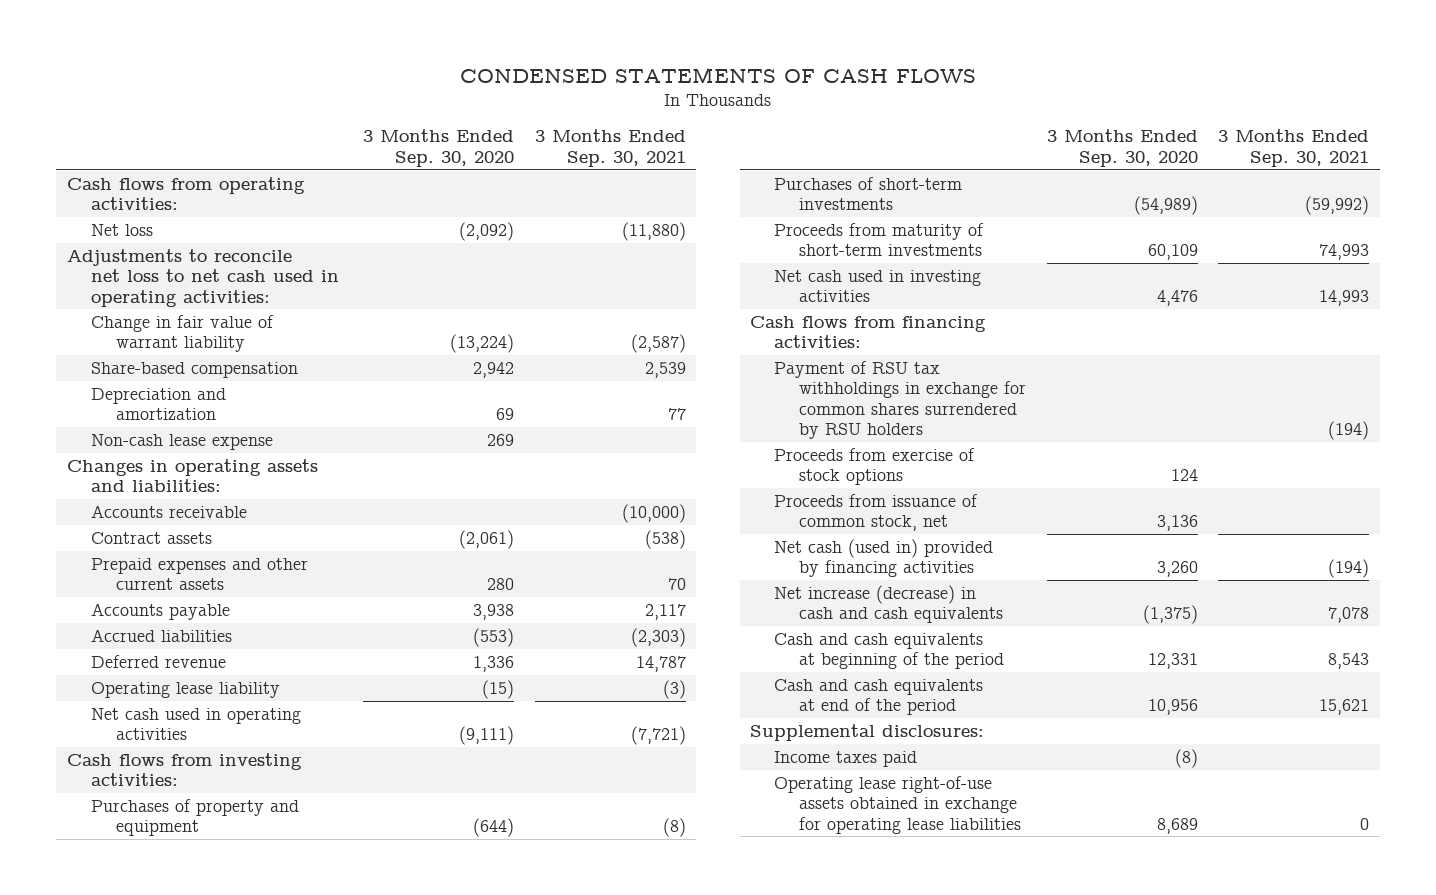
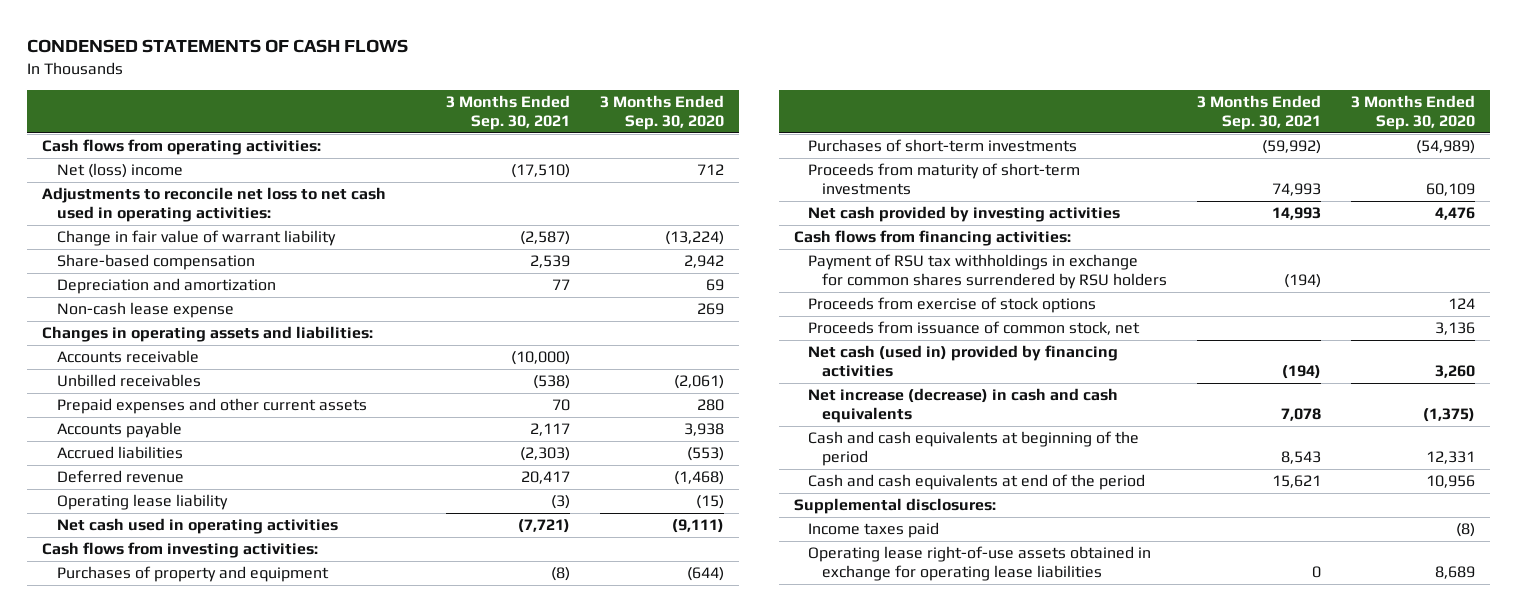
- | 3 Months Ended Sep. 30, 2020 | 3 Months Ended Sep. 30, 2021
+ | 3 Months Ended Sep. 30, 2021 | 3 Months Ended Sep. 30, 2020
- Net loss | (2,092) | (11,880)
+ Net (loss) income | (17,510) | 712
- Contract assets | (2,061) | (538)
+ Unbilled receivables | (538) | (2,061)
- Deferred revenue | 1,336 | 14,787
+ Deferred revenue | 20,417 | (1,468)
- Net cash used in investing activities | 4,476 | 14,993
+ Net cash provided by investing activities | 14,993 | 4,476

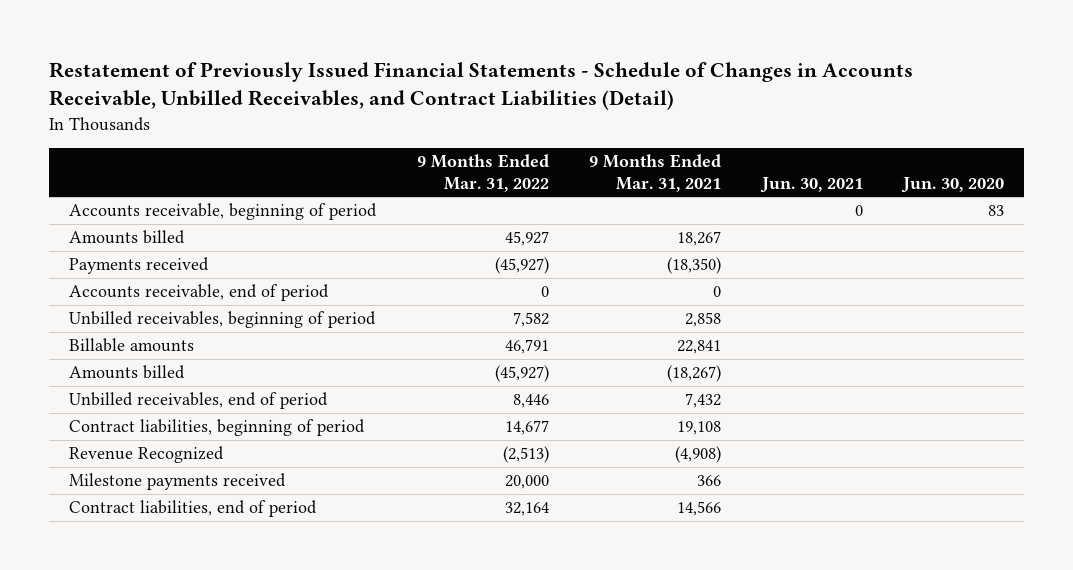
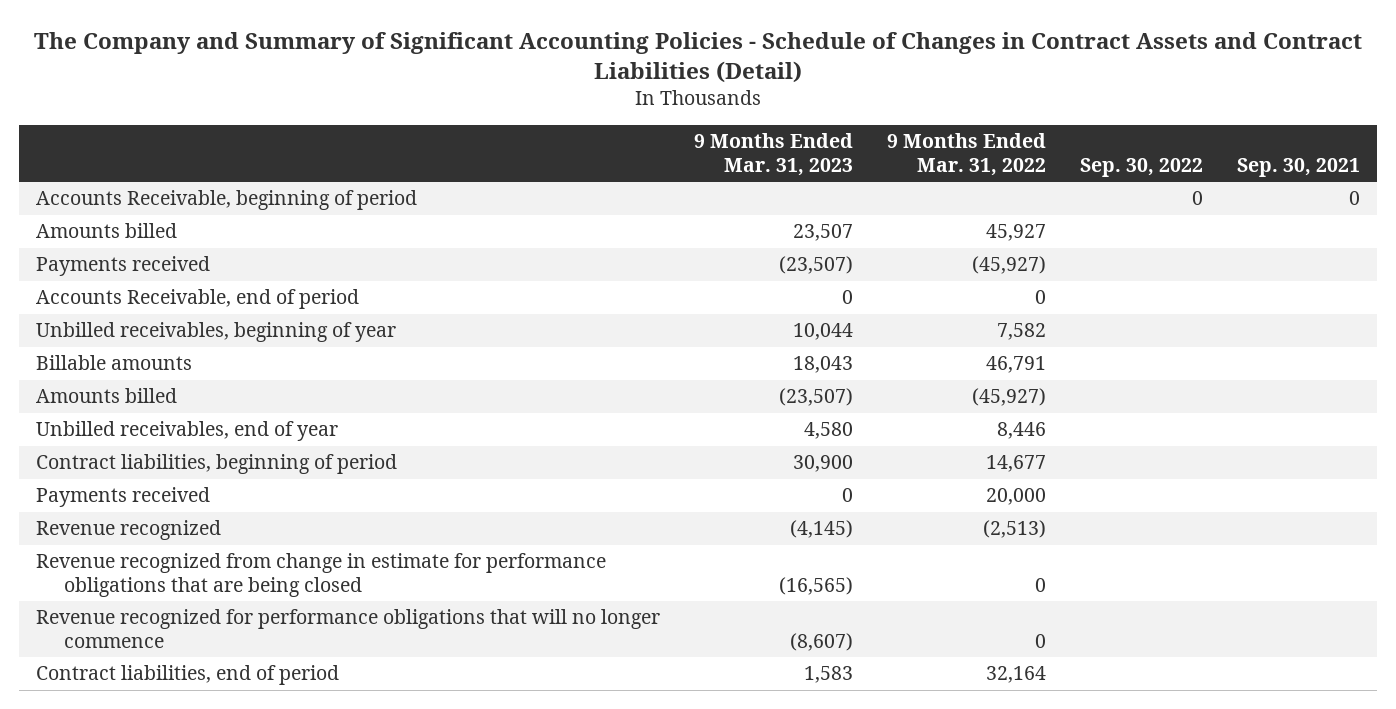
- Restatement of Previously Issued Financial Statements - Schedule of Changes in Accounts Receivable, Unbilled Receivables, and Contract Liabilities (Detail)
+ The Company and Summary of Significant Accounting Policies - Schedule of Changes in Contract Assets and Contract Liabilities (Detail)
- | 9 Months Ended Mar. 31, 2022 | 9 Months Ended Mar. 31, 2021 | Jun. 30, 2021 | Jun. 30, 2020
+ | 9 Months Ended Mar. 31, 2023 | 9 Months Ended Mar. 31, 2022 | Sep. 30, 2022 | Sep. 30, 2021
- Accounts receivable, beginning of period | | | 0 | 83
+ Accounts Receivable, beginning of period | | | 0 | 0
- Accounts receivable, end of period | 0 | 0 | |
- Unbilled receivables, beginning of period | 7,582 | 2,858 | |
+ Accounts Receivable, end of period | 0 | 0 | |
+ Unbilled receivables, beginning of year | 10,044 | 7,582 | |
- Unbilled receivables, end of period | 8,446 | 7,432 | |
+ Unbilled receivables, end of year | 4,580 | 8,446 | |
- Revenue Recognized | (2,513) | (4,908) | |
- Milestone payments received | 20,000 | 366 | |
+ Payments received | 0 | 20,000 | |
+ Revenue recognized | (4,145) | (2,513) | |
+ Revenue recognized from change in estimate for performance obligations that are being closed | (16,565) | 0 | |
+ Revenue recognized for performance obligations that will no longer commence | (8,607) | 0 | |

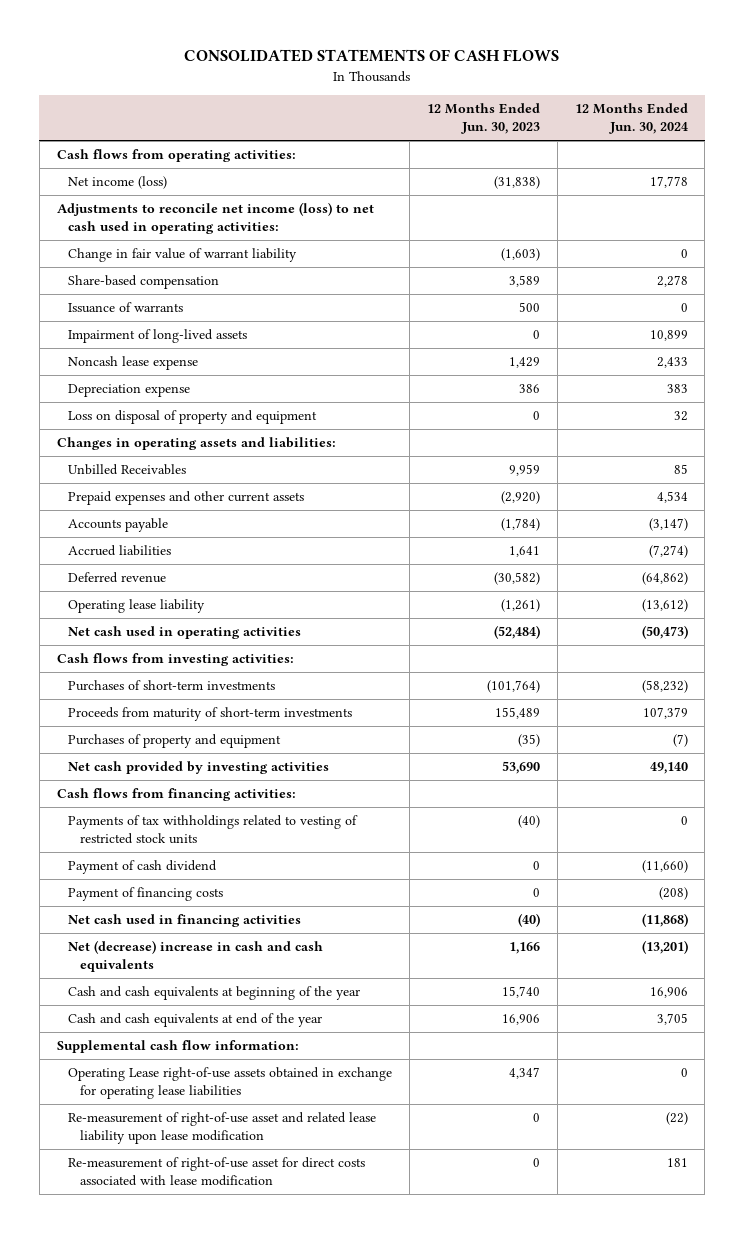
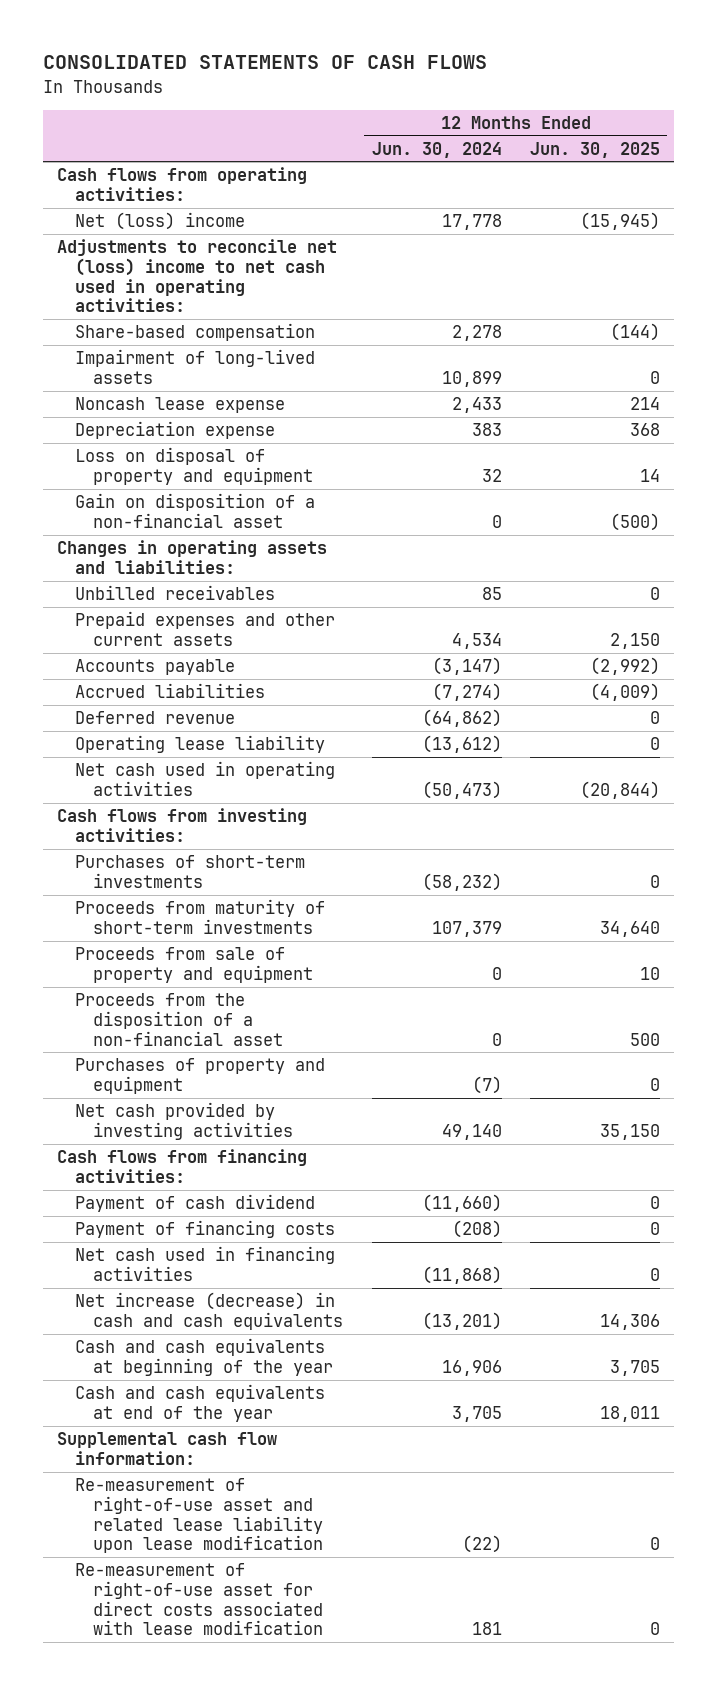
- | 12 Months Ended Jun. 30, 2023 | 12 Months Ended Jun. 30, 2024
+ | 12 Months Ended Jun. 30, 2024 | 12 Months Ended Jun. 30, 2025
- Net income (loss) | (31,838) | 17,778
- Adjustments to reconcile net income (loss) to net cash used in operating activities:
- Change in fair value of warrant liability | (1,603) | 0
+ Net (loss) income | 17,778 | (15,945)
+ Adjustments to reconcile net (loss) income to net cash used in operating activities:
- Issuance of warrants | 500 | 0
+ Gain on disposition of a non-financial asset | 0 | (500)
- Unbilled Receivables | 9,959 | 85
+ Unbilled receivables | 85 | 0
+ Proceeds from sale of property and equipment | 0 | 10
+ Proceeds from the disposition of a non-financial asset | 0 | 500
- Payments of tax withholdings related to vesting of restricted stock units | (40) | 0
- Net (decrease) increase in cash and cash equivalents | 1,166 | (13,201)
+ Net increase (decrease) in cash and cash equivalents | (13,201) | 14,306
- Operating Lease right-of-use assets obtained in exchange for operating lease liabilities | 4,347 | 0

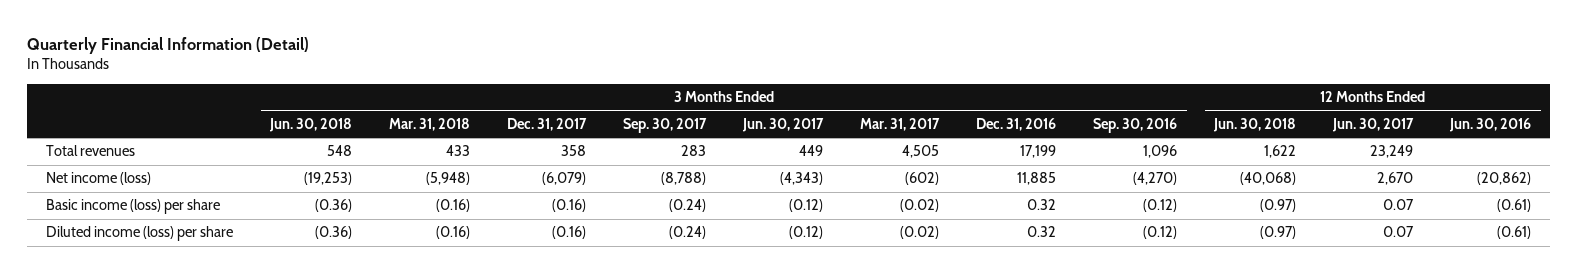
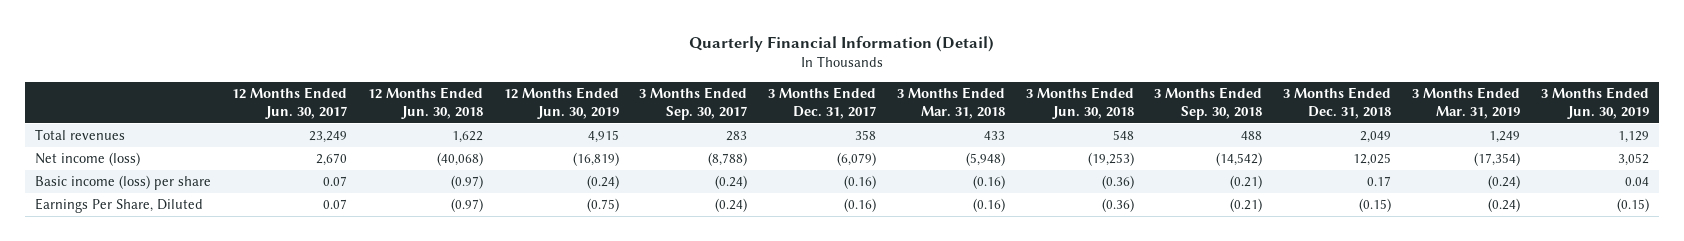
- | 3 Months Ended Jun. 30, 2018 | 3 Months Ended Mar. 31, 2018 | 3 Months Ended Dec. 31, 2017 | 3 Months Ended Sep. 30, 2017 | 3 Months Ended Jun. 30, 2017 | 3 Months Ended Mar. 31, 2017 | 3 Months Ended Dec. 31, 2016 | 3 Months Ended Sep. 30, 2016 | 12 Months Ended Jun. 30, 2018 | 12 Months Ended Jun. 30, 2017 | 12 Months Ended Jun. 30, 2016
+ | 12 Months Ended Jun. 30, 2017 | 12 Months Ended Jun. 30, 2018 | 12 Months Ended Jun. 30, 2019 | 3 Months Ended Sep. 30, 2017 | 3 Months Ended Dec. 31, 2017 | 3 Months Ended Mar. 31, 2018 | 3 Months Ended Jun. 30, 2018 | 3 Months Ended Sep. 30, 2018 | 3 Months Ended Dec. 31, 2018 | 3 Months Ended Mar. 31, 2019 | 3 Months Ended Jun. 30, 2019
- Diluted income (loss) per share | (0.36) | (0.16) | (0.16) | (0.24) | (0.12) | (0.02) | 0.32 | (0.12) | (0.97) | 0.07 | (0.61)
+ Earnings Per Share, Diluted | 0.07 | (0.97) | (0.75) | (0.24) | (0.16) | (0.16) | (0.36) | (0.21) | (0.15) | (0.24) | (0.15)

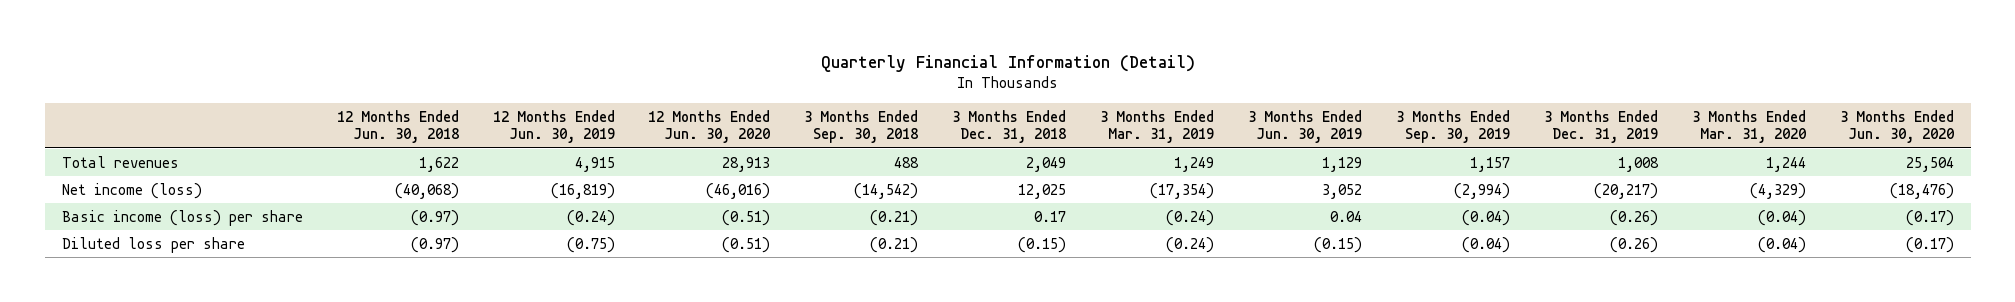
- | 12 Months Ended Jun. 30, 2017 | 12 Months Ended Jun. 30, 2018 | 12 Months Ended Jun. 30, 2019 | 3 Months Ended Sep. 30, 2017 | 3 Months Ended Dec. 31, 2017 | 3 Months Ended Mar. 31, 2018 | 3 Months Ended Jun. 30, 2018 | 3 Months Ended Sep. 30, 2018 | 3 Months Ended Dec. 31, 2018 | 3 Months Ended Mar. 31, 2019 | 3 Months Ended Jun. 30, 2019
+ | 12 Months Ended Jun. 30, 2018 | 12 Months Ended Jun. 30, 2019 | 12 Months Ended Jun. 30, 2020 | 3 Months Ended Sep. 30, 2018 | 3 Months Ended Dec. 31, 2018 | 3 Months Ended Mar. 31, 2019 | 3 Months Ended Jun. 30, 2019 | 3 Months Ended Sep. 30, 2019 | 3 Months Ended Dec. 31, 2019 | 3 Months Ended Mar. 31, 2020 | 3 Months Ended Jun. 30, 2020
- Earnings Per Share, Diluted | 0.07 | (0.97) | (0.75) | (0.24) | (0.16) | (0.16) | (0.36) | (0.21) | (0.15) | (0.24) | (0.15)
+ Diluted loss per share | (0.97) | (0.75) | (0.51) | (0.21) | (0.15) | (0.24) | (0.15) | (0.04) | (0.26) | (0.04) | (0.17)

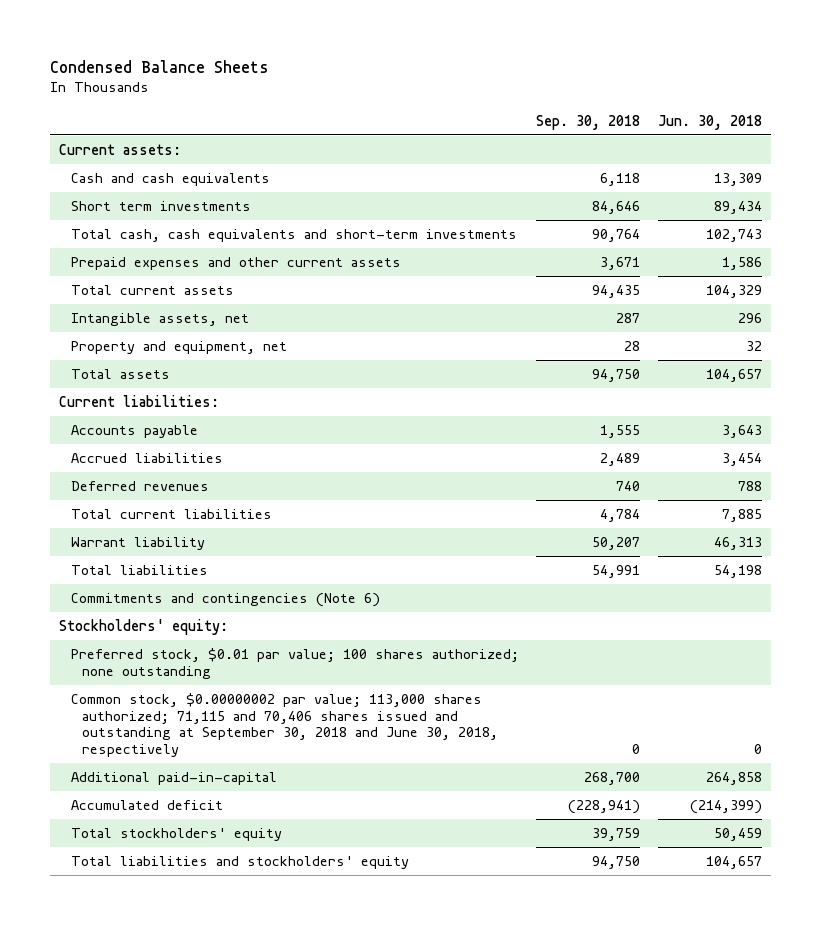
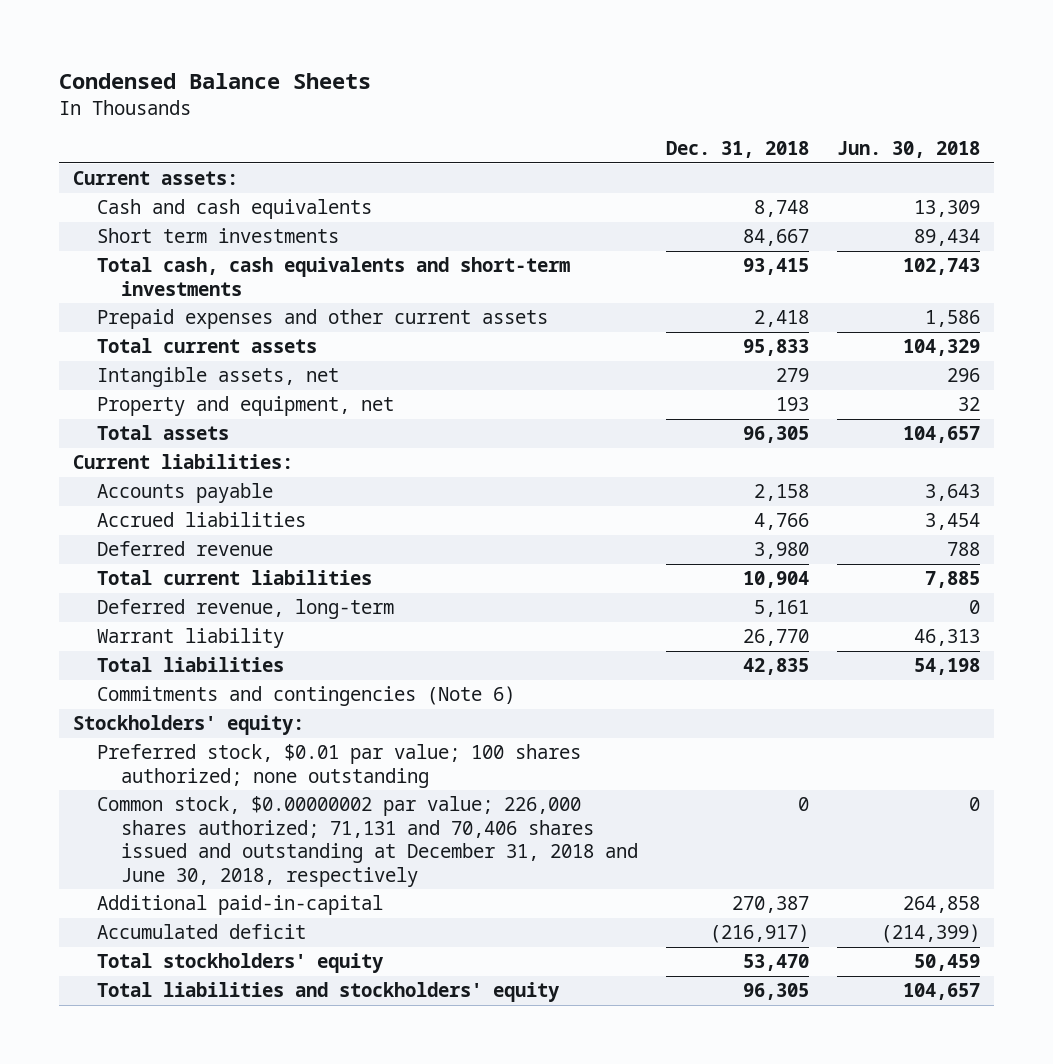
- | Sep. 30, 2018 | Jun. 30, 2018
+ | Dec. 31, 2018 | Jun. 30, 2018
- Deferred revenues | 740 | 788
+ Deferred revenue | 3,980 | 788
+ Deferred revenue, long-term | 5,161 | 0
- Common stock, $0.00000002 par value; 113,000 shares authorized; 71,115 and 70,406 shares issued and outstanding at September 30, 2018 and June 30, 2018, respectively | 0 | 0
+ Common stock, $0.00000002 par value; 226,000 shares authorized; 71,131 and 70,406 shares issued and outstanding at December 31, 2018 and June 30, 2018, respectively | 0 | 0

